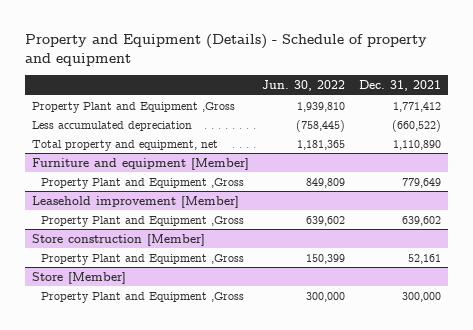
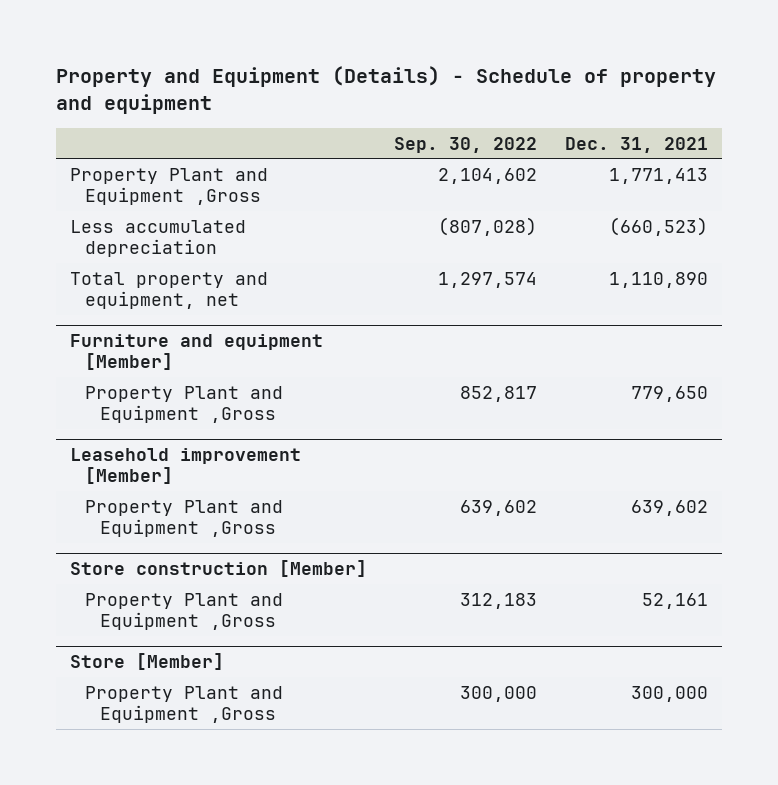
- | Jun. 30, 2022 | Dec. 31, 2021
+ | Sep. 30, 2022 | Dec. 31, 2021
- Property Plant and Equipment ,Gross | 1,939,810 | 1,771,412
- Less accumulated depreciation | (758,445) | (660,522)
+ Property Plant and Equipment ,Gross | 2,104,602 | 1,771,413
+ Less accumulated depreciation | (807,028) | (660,523)
@ Furniture and equipment [Member]
- Property Plant and Equipment ,Gross | 849,809 | 779,649
+ Property Plant and Equipment ,Gross | 852,817 | 779,650

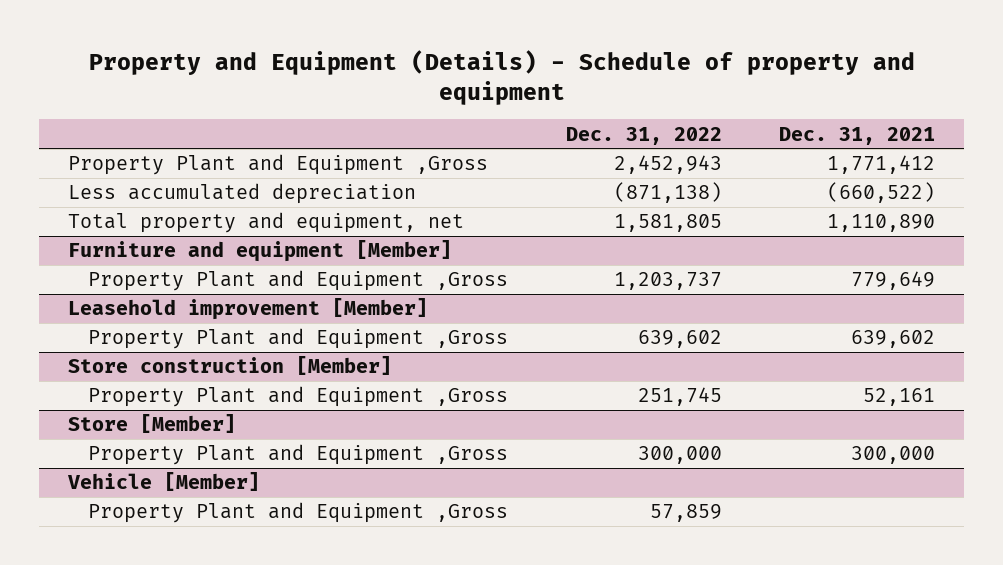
- | Sep. 30, 2022 | Dec. 31, 2021
+ | Dec. 31, 2022 | Dec. 31, 2021
- Property Plant and Equipment ,Gross | 2,104,602 | 1,771,413
- Less accumulated depreciation | (807,028) | (660,523)
+ Property Plant and Equipment ,Gross | 2,452,943 | 1,771,412
+ Less accumulated depreciation | (871,138) | (660,522)
@ Furniture and equipment [Member]
- Property Plant and Equipment ,Gross | 852,817 | 779,650
+ Property Plant and Equipment ,Gross | 1,203,737 | 779,649
+ Vehicle [Member]
+ Property Plant and Equipment ,Gross | 57,859 |

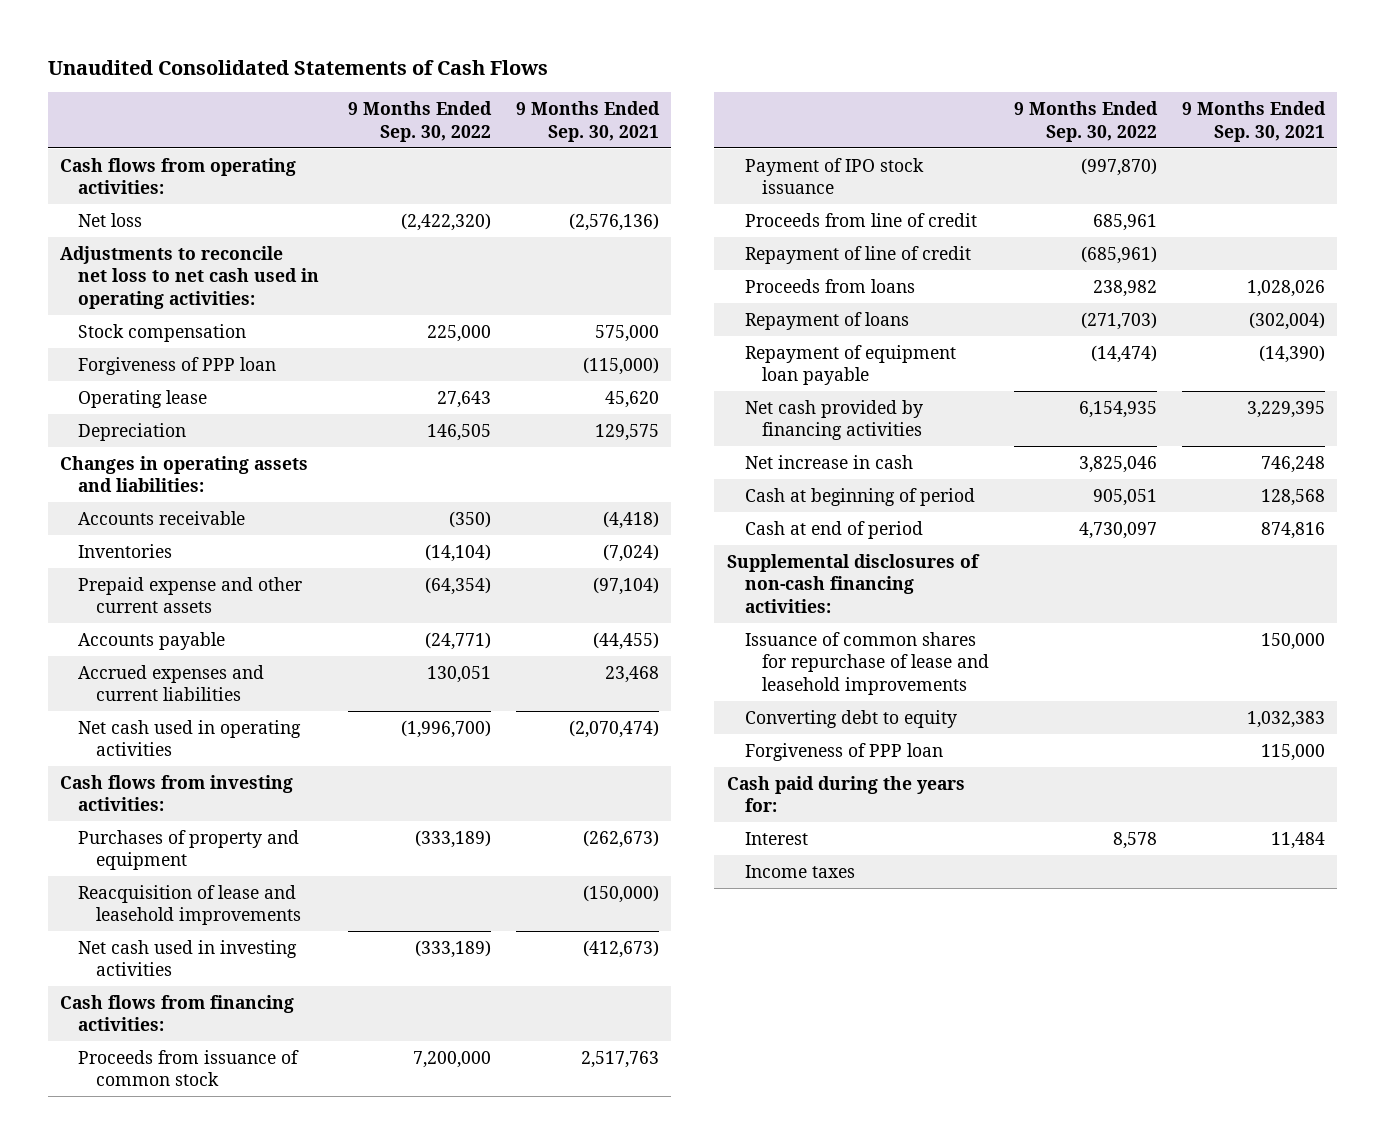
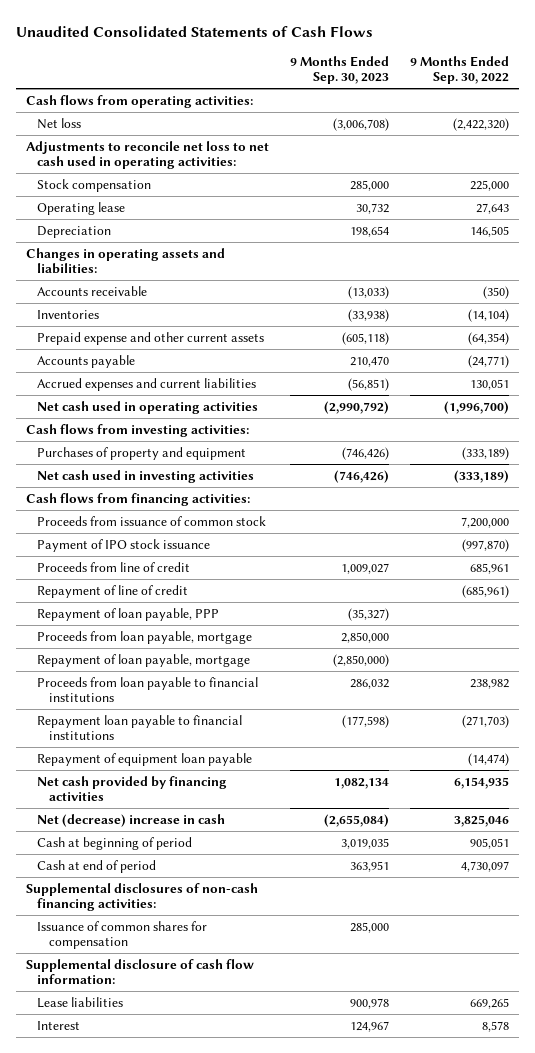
- | 9 Months Ended Sep. 30, 2022 | 9 Months Ended Sep. 30, 2021
+ | 9 Months Ended Sep. 30, 2023 | 9 Months Ended Sep. 30, 2022
- Forgiveness of PPP loan | | (115,000)
- Reacquisition of lease and leasehold improvements | | (150,000)
- Proceeds from loans | 238,982 | 1,028,026
- Repayment of loans | (271,703) | (302,004)
+ Repayment of loan payable, PPP | (35,327) |
+ Proceeds from loan payable, mortgage | 2,850,000 |
+ Repayment of loan payable, mortgage | (2,850,000) |
+ Proceeds from loan payable to financial institutions | 286,032 | 238,982
+ Repayment loan payable to financial institutions | (177,598) | (271,703)
- Net increase in cash | 3,825,046 | 746,248
+ Net (decrease) increase in cash | (2,655,084) | 3,825,046
- Issuance of common shares for repurchase of lease and leasehold improvements | | 150,000
- Converting debt to equity | | 1,032,383
- Forgiveness of PPP loan | | 115,000
- Cash paid during the years for:
+ Issuance of common shares for compensation | 285,000 |
+ Supplemental disclosure of cash flow information:
+ Lease liabilities | 900,978 | 669,265
- Income taxes

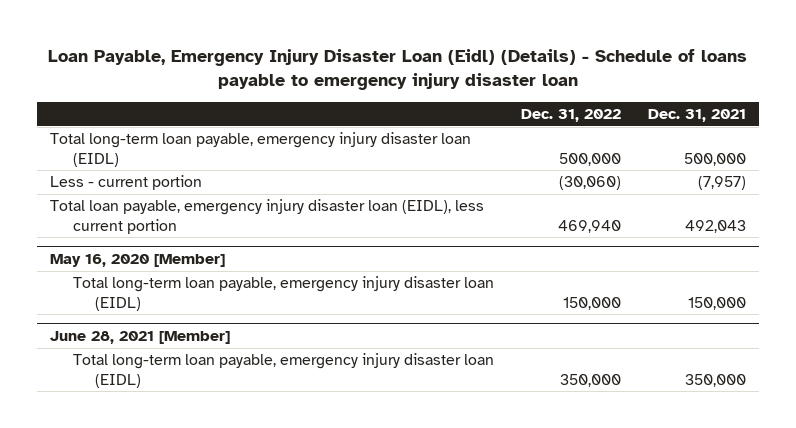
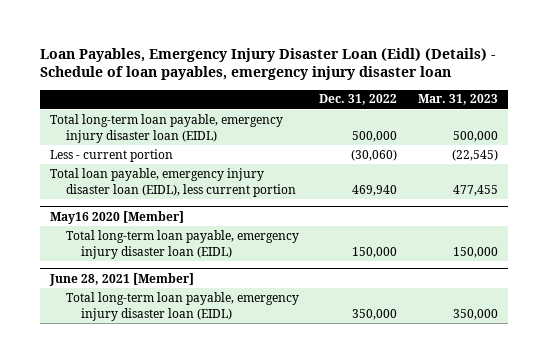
- Loan Payable, Emergency Injury Disaster Loan (Eidl) (Details) - Schedule of loans payable to emergency injury disaster loan
+ Loan Payables, Emergency Injury Disaster Loan (Eidl) (Details) - Schedule of loan payables, emergency injury disaster loan
- | Dec. 31, 2022 | Dec. 31, 2021
+ | Dec. 31, 2022 | Mar. 31, 2023
- May 16, 2020 [Member]
+ May16 2020 [Member]

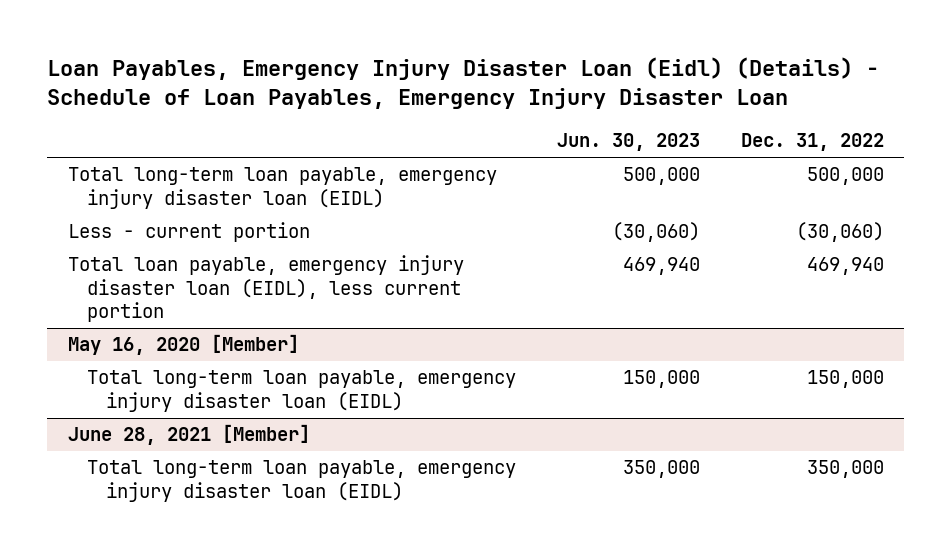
- Loan Payables, Emergency Injury Disaster Loan (Eidl) (Details) - Schedule of loan payables, emergency injury disaster loan
+ Loan Payables, Emergency Injury Disaster Loan (Eidl) (Details) - Schedule of Loan Payables, Emergency Injury Disaster Loan
- | Dec. 31, 2022 | Mar. 31, 2023
+ | Jun. 30, 2023 | Dec. 31, 2022
- May16 2020 [Member]
+ May 16, 2020 [Member]

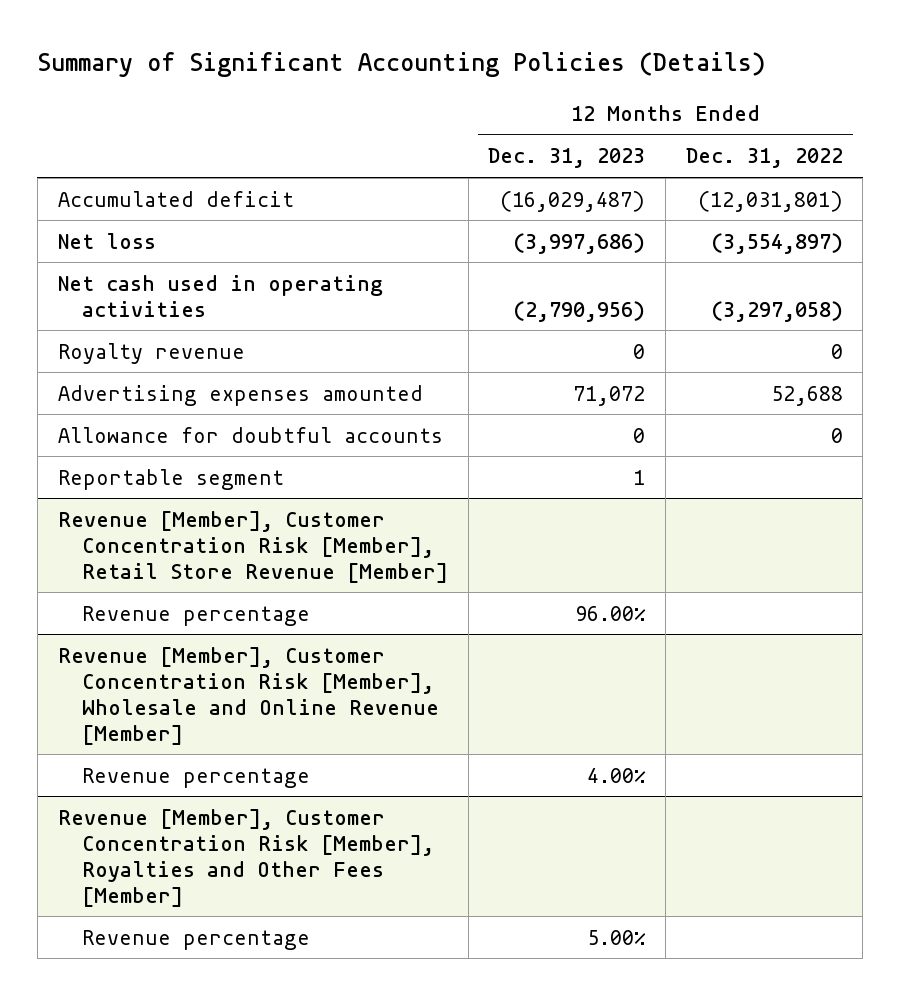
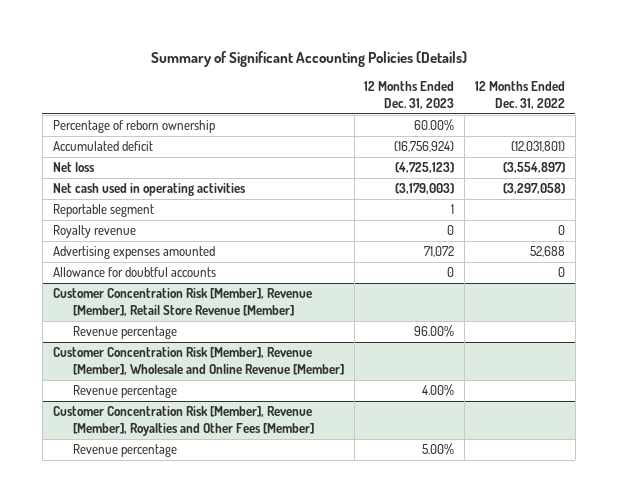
- Accumulated deficit | (16,029,487) | (12,031,801)
- Net loss | (3,997,686) | (3,554,897)
- Net cash used in operating activities | (2,790,956) | (3,297,058)
+ Percentage of reborn ownership | 60.00% |
+ Accumulated deficit | (16,756,924) | (12,031,801)
+ Net loss | (4,725,123) | (3,554,897)
+ Net cash used in operating activities | (3,179,003) | (3,297,058)
moved up: Reportable segment | 1 |
- Revenue [Member], Customer Concentration Risk [Member], Retail Store Revenue [Member]
+ Customer Concentration Risk [Member], Revenue [Member], Retail Store Revenue [Member]
- Revenue [Member], Customer Concentration Risk [Member], Wholesale and Online Revenue [Member]
+ Customer Concentration Risk [Member], Revenue [Member], Wholesale and Online Revenue [Member]
- Revenue [Member], Customer Concentration Risk [Member], Royalties and Other Fees [Member]
+ Customer Concentration Risk [Member], Revenue [Member], Royalties and Other Fees [Member]

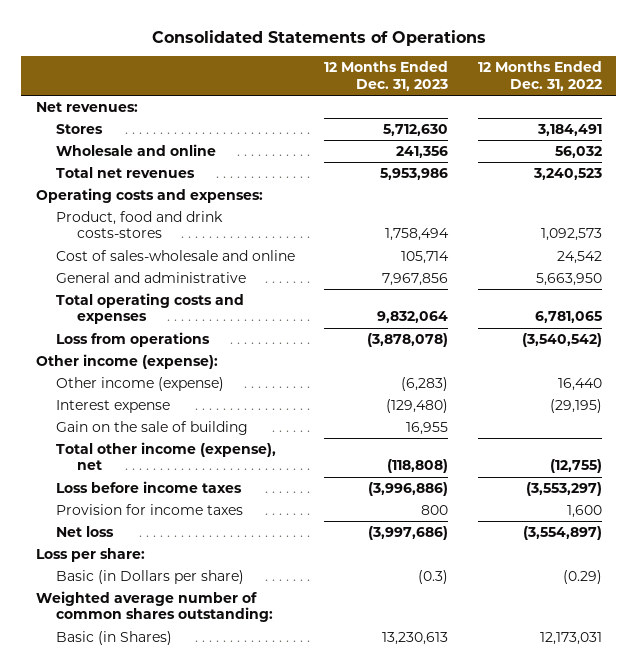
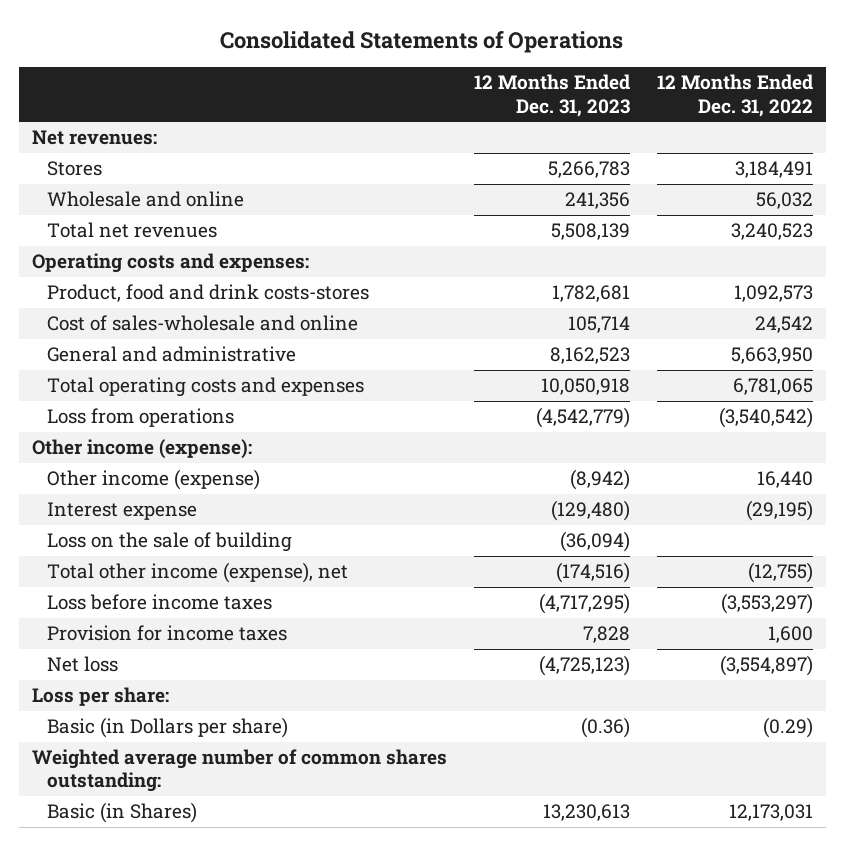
- Stores | 5,712,630 | 3,184,491
+ Stores | 5,266,783 | 3,184,491
- Total net revenues | 5,953,986 | 3,240,523
+ Total net revenues | 5,508,139 | 3,240,523
- Product, food and drink costs-stores | 1,758,494 | 1,092,573
+ Product, food and drink costs-stores | 1,782,681 | 1,092,573
- General and administrative | 7,967,856 | 5,663,950
- Total operating costs and expenses | 9,832,064 | 6,781,065
- Loss from operations | (3,878,078) | (3,540,542)
+ General and administrative | 8,162,523 | 5,663,950
+ Total operating costs and expenses | 10,050,918 | 6,781,065
+ Loss from operations | (4,542,779) | (3,540,542)
- Other income (expense) | (6,283) | 16,440
+ Other income (expense) | (8,942) | 16,440
- Gain on the sale of building | 16,955 |
- Total other income (expense), net | (118,808) | (12,755)
- Loss before income taxes | (3,996,886) | (3,553,297)
- Provision for income taxes | 800 | 1,600
- Net loss | (3,997,686) | (3,554,897)
+ Loss on the sale of building | (36,094) |
+ Total other income (expense), net | (174,516) | (12,755)
+ Loss before income taxes | (4,717,295) | (3,553,297)
+ Provision for income taxes | 7,828 | 1,600
+ Net loss | (4,725,123) | (3,554,897)
- Basic (in Dollars per share) | (0.3) | (0.29)
+ Basic (in Dollars per share) | (0.36) | (0.29)

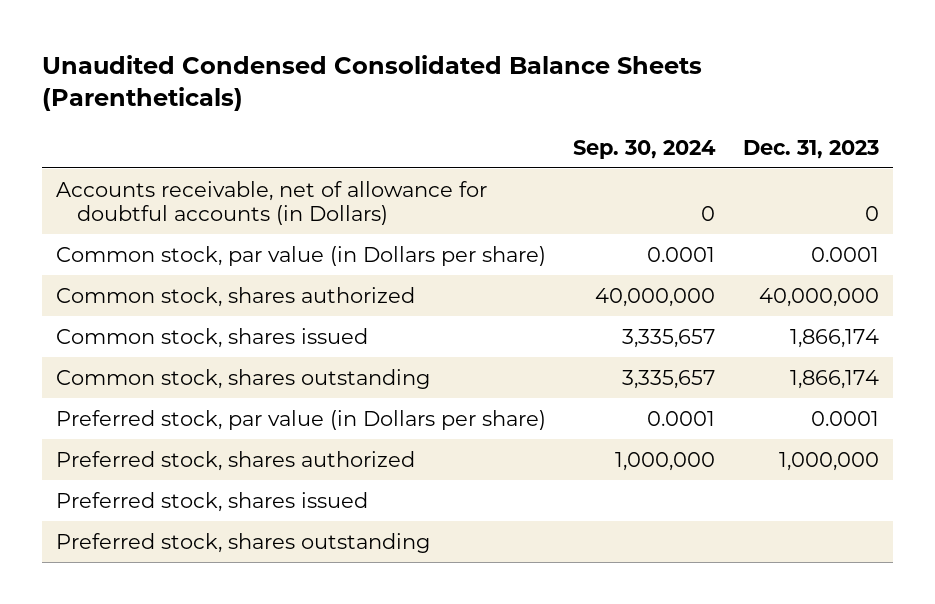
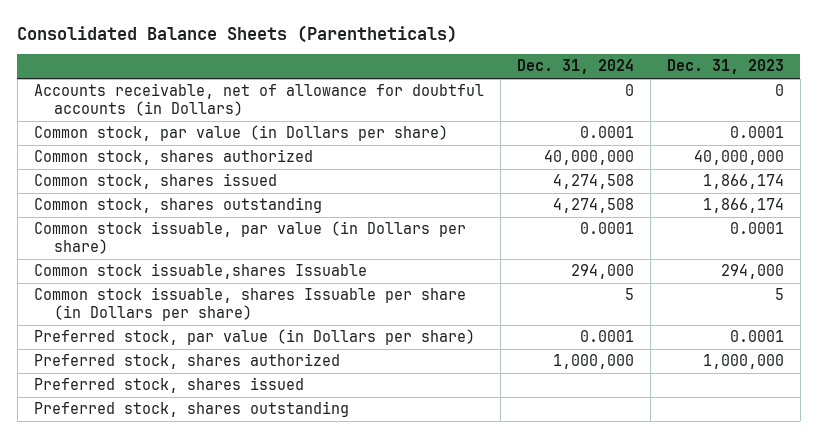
- Unaudited Condensed Consolidated Balance Sheets (Parentheticals)
+ Consolidated Balance Sheets (Parentheticals)
- | Sep. 30, 2024 | Dec. 31, 2023
+ | Dec. 31, 2024 | Dec. 31, 2023
+ Common stock issuable, par value (in Dollars per share) | 0.0001 | 0.0001
+ Common stock issuable,shares Issuable | 294,000 | 294,000
+ Common stock issuable, shares Issuable per share (in Dollars per share) | 5 | 5

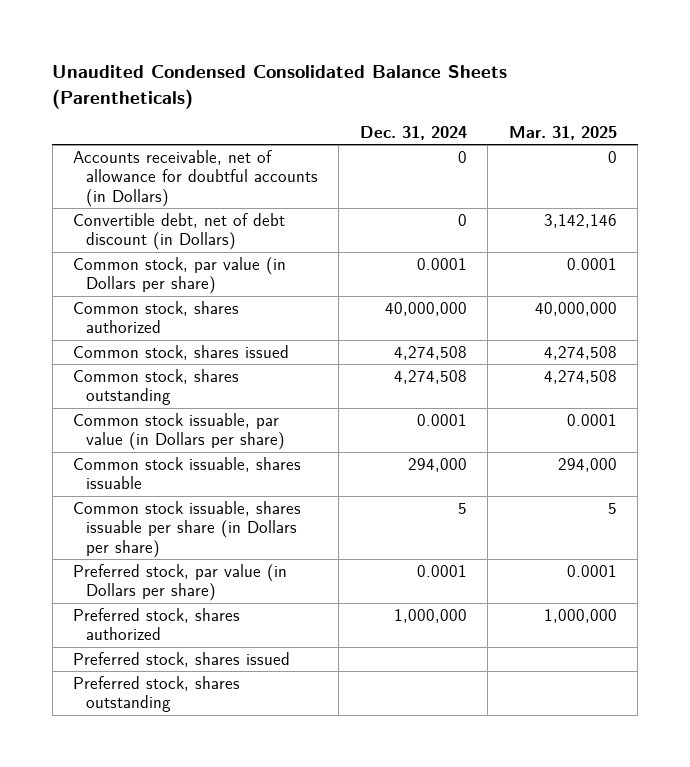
- Consolidated Balance Sheets (Parentheticals)
+ Unaudited Condensed Consolidated Balance Sheets (Parentheticals)
- | Dec. 31, 2024 | Dec. 31, 2023
+ | Dec. 31, 2024 | Mar. 31, 2025
+ Convertible debt, net of debt discount (in Dollars) | 0 | 3,142,146
- Common stock issuable,shares Issuable | 294,000 | 294,000
- Common stock issuable, shares Issuable per share (in Dollars per share) | 5 | 5
+ Common stock issuable, shares issuable | 294,000 | 294,000
+ Common stock issuable, shares issuable per share (in Dollars per share) | 5 | 5

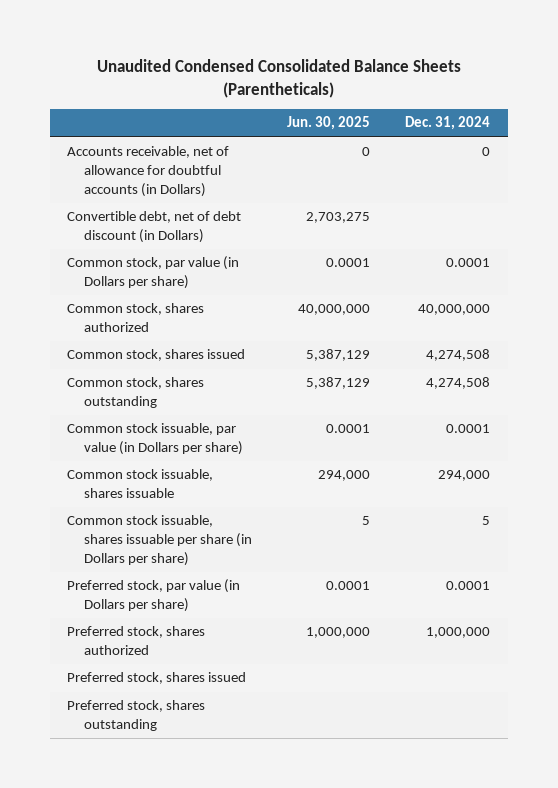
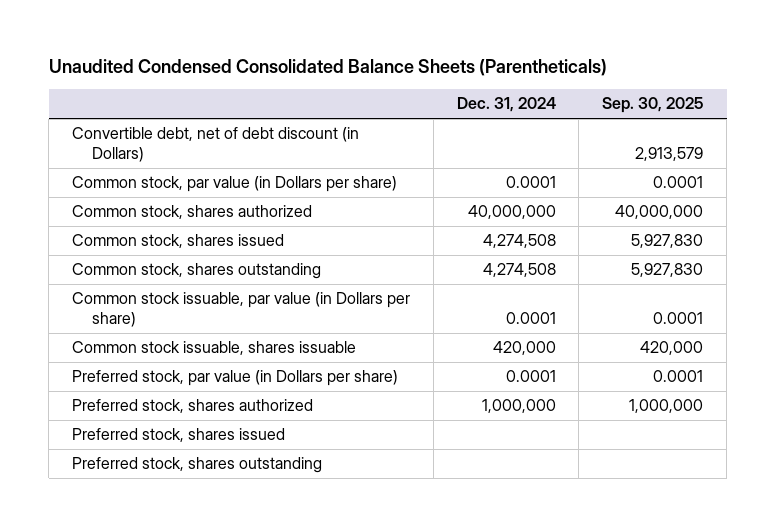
- | Jun. 30, 2025 | Dec. 31, 2024
+ | Dec. 31, 2024 | Sep. 30, 2025
- Accounts receivable, net of allowance for doubtful accounts (in Dollars) | 0 | 0
- Common stock issuable, shares issuable | 294,000 | 294,000
- Common stock issuable, shares issuable per share (in Dollars per share) | 5 | 5
+ Common stock issuable, shares issuable | 420,000 | 420,000

